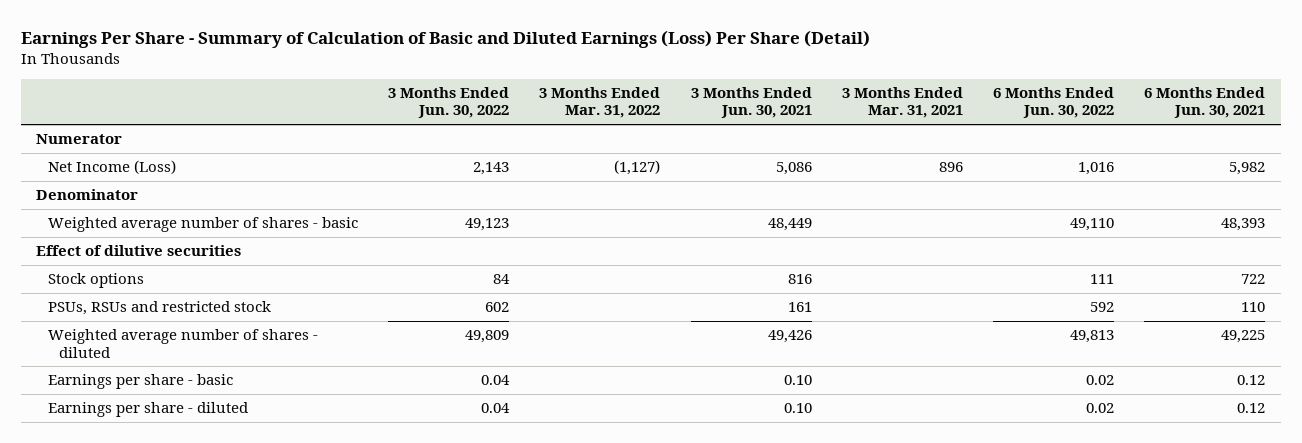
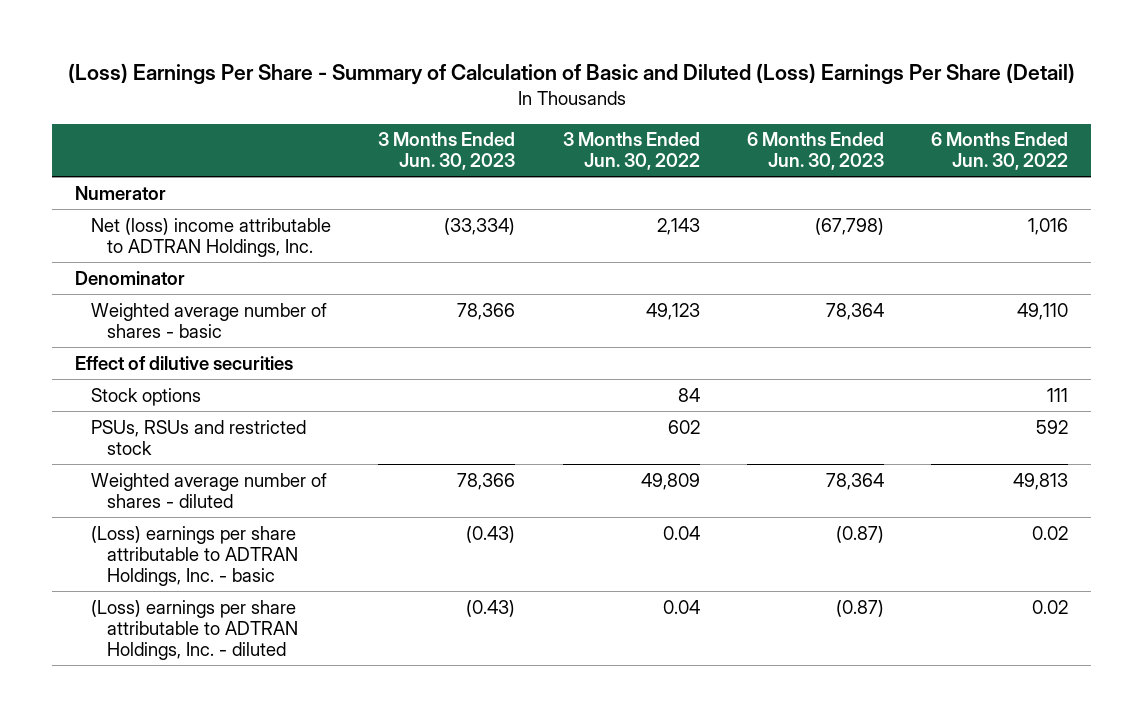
- Earnings Per Share - Summary of Calculation of Basic and Diluted Earnings (Loss) Per Share (Detail)
+ (Loss) Earnings Per Share - Summary of Calculation of Basic and Diluted (Loss) Earnings Per Share (Detail)
- | 3 Months Ended Jun. 30, 2022 | 3 Months Ended Mar. 31, 2022 | 3 Months Ended Jun. 30, 2021 | 3 Months Ended Mar. 31, 2021 | 6 Months Ended Jun. 30, 2022 | 6 Months Ended Jun. 30, 2021
+ | 3 Months Ended Jun. 30, 2023 | 3 Months Ended Jun. 30, 2022 | 6 Months Ended Jun. 30, 2023 | 6 Months Ended Jun. 30, 2022
- Net Income (Loss) | 2,143 | (1,127) | 5,086 | 896 | 1,016 | 5,982
+ Net (loss) income attributable to ADTRAN Holdings, Inc. | (33,334) | 2,143 | (67,798) | 1,016
- Earnings per share - basic | 0.04 | | 0.10 | | 0.02 | 0.12
- Earnings per share - diluted | 0.04 | | 0.10 | | 0.02 | 0.12
+ (Loss) earnings per share attributable to ADTRAN Holdings, Inc. - basic | (0.43) | 0.04 | (0.87) | 0.02
+ (Loss) earnings per share attributable to ADTRAN Holdings, Inc. - diluted | (0.43) | 0.04 | (0.87) | 0.02

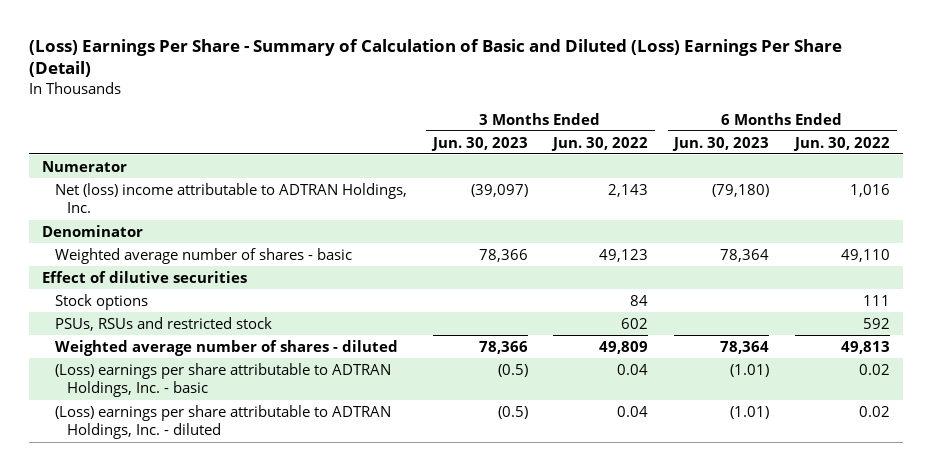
- Net (loss) income attributable to ADTRAN Holdings, Inc. | (33,334) | 2,143 | (67,798) | 1,016
+ Net (loss) income attributable to ADTRAN Holdings, Inc. | (39,097) | 2,143 | (79,180) | 1,016
- (Loss) earnings per share attributable to ADTRAN Holdings, Inc. - basic | (0.43) | 0.04 | (0.87) | 0.02
- (Loss) earnings per share attributable to ADTRAN Holdings, Inc. - diluted | (0.43) | 0.04 | (0.87) | 0.02
+ (Loss) earnings per share attributable to ADTRAN Holdings, Inc. - basic | (0.5) | 0.04 | (1.01) | 0.02
+ (Loss) earnings per share attributable to ADTRAN Holdings, Inc. - diluted | (0.5) | 0.04 | (1.01) | 0.02

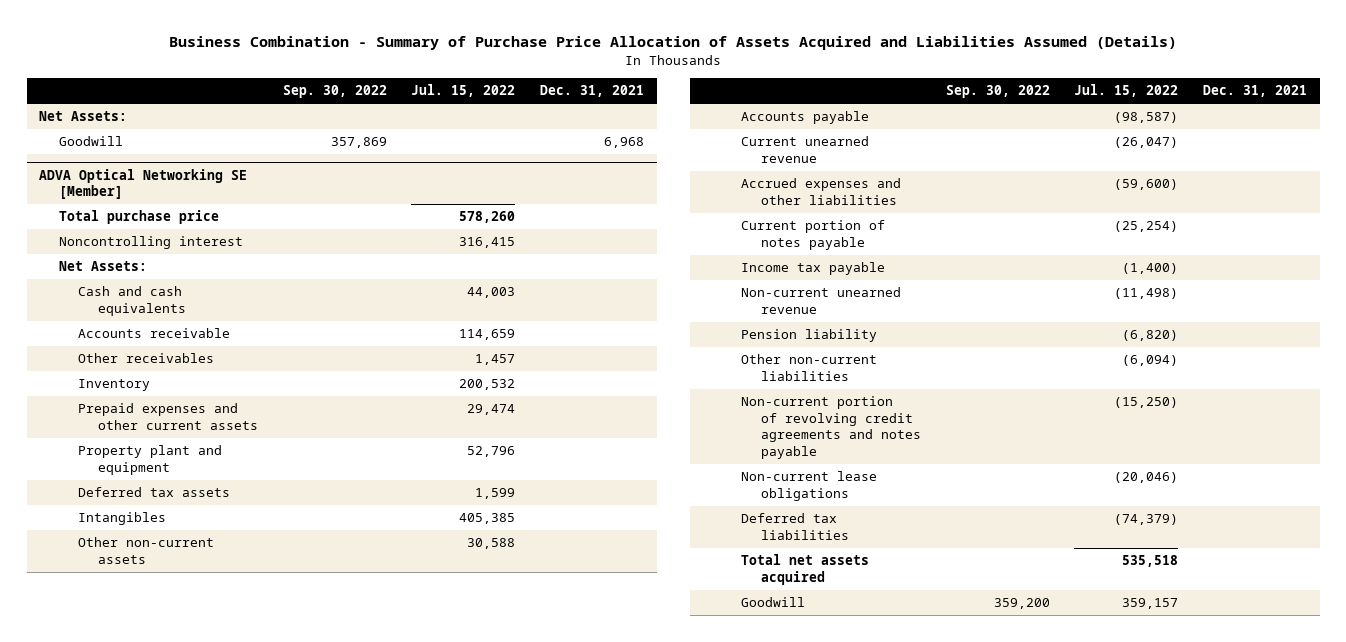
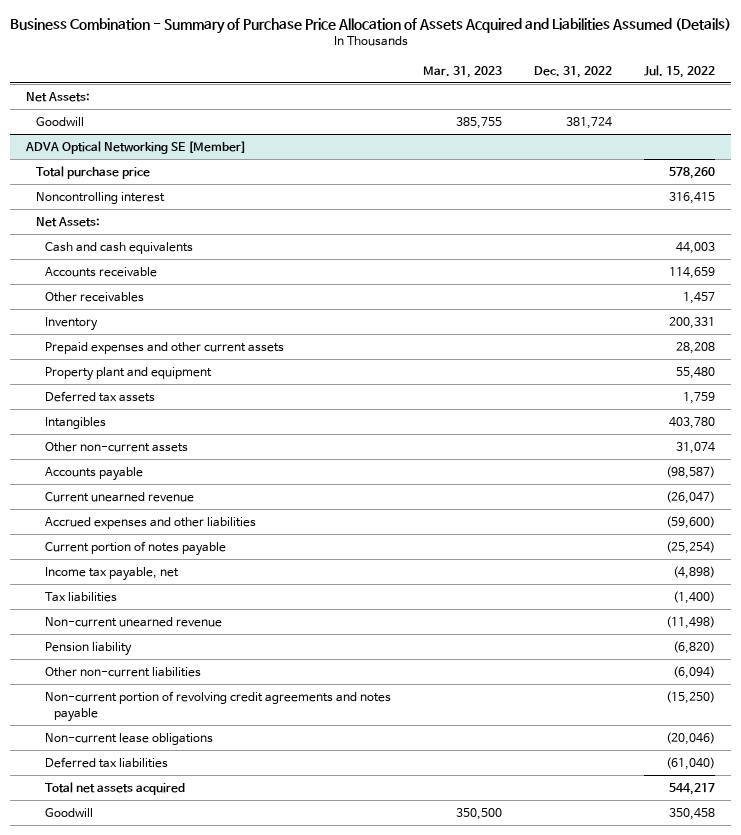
- | Sep. 30, 2022 | Jul. 15, 2022 | Dec. 31, 2021
+ | Mar. 31, 2023 | Dec. 31, 2022 | Jul. 15, 2022
@ ADVA Optical Networking SE [Member]
- Inventory | | 200,532 |
- Prepaid expenses and other current assets | | 29,474 |
- Property plant and equipment | | 52,796 |
- Deferred tax assets | | 1,599 |
- Intangibles | | 405,385 |
- Other non-current assets | | 30,588 |
+ Inventory | | | 200,331
+ Prepaid expenses and other current assets | | | 28,208
+ Property plant and equipment | | | 55,480
+ Deferred tax assets | | | 1,759
+ Intangibles | | | 403,780
+ Other non-current assets | | | 31,074
- Income tax payable | | (1,400) |
+ Income tax payable, net | | | (4,898)
+ Tax liabilities | | | (1,400)
- Deferred tax liabilities | | (74,379) |
- Total net assets acquired | | 535,518 |
- Goodwill | 359,200 | 359,157 |
+ Deferred tax liabilities | | | (61,040)
+ Total net assets acquired | | | 544,217
+ Goodwill | 350,500 | | 350,458

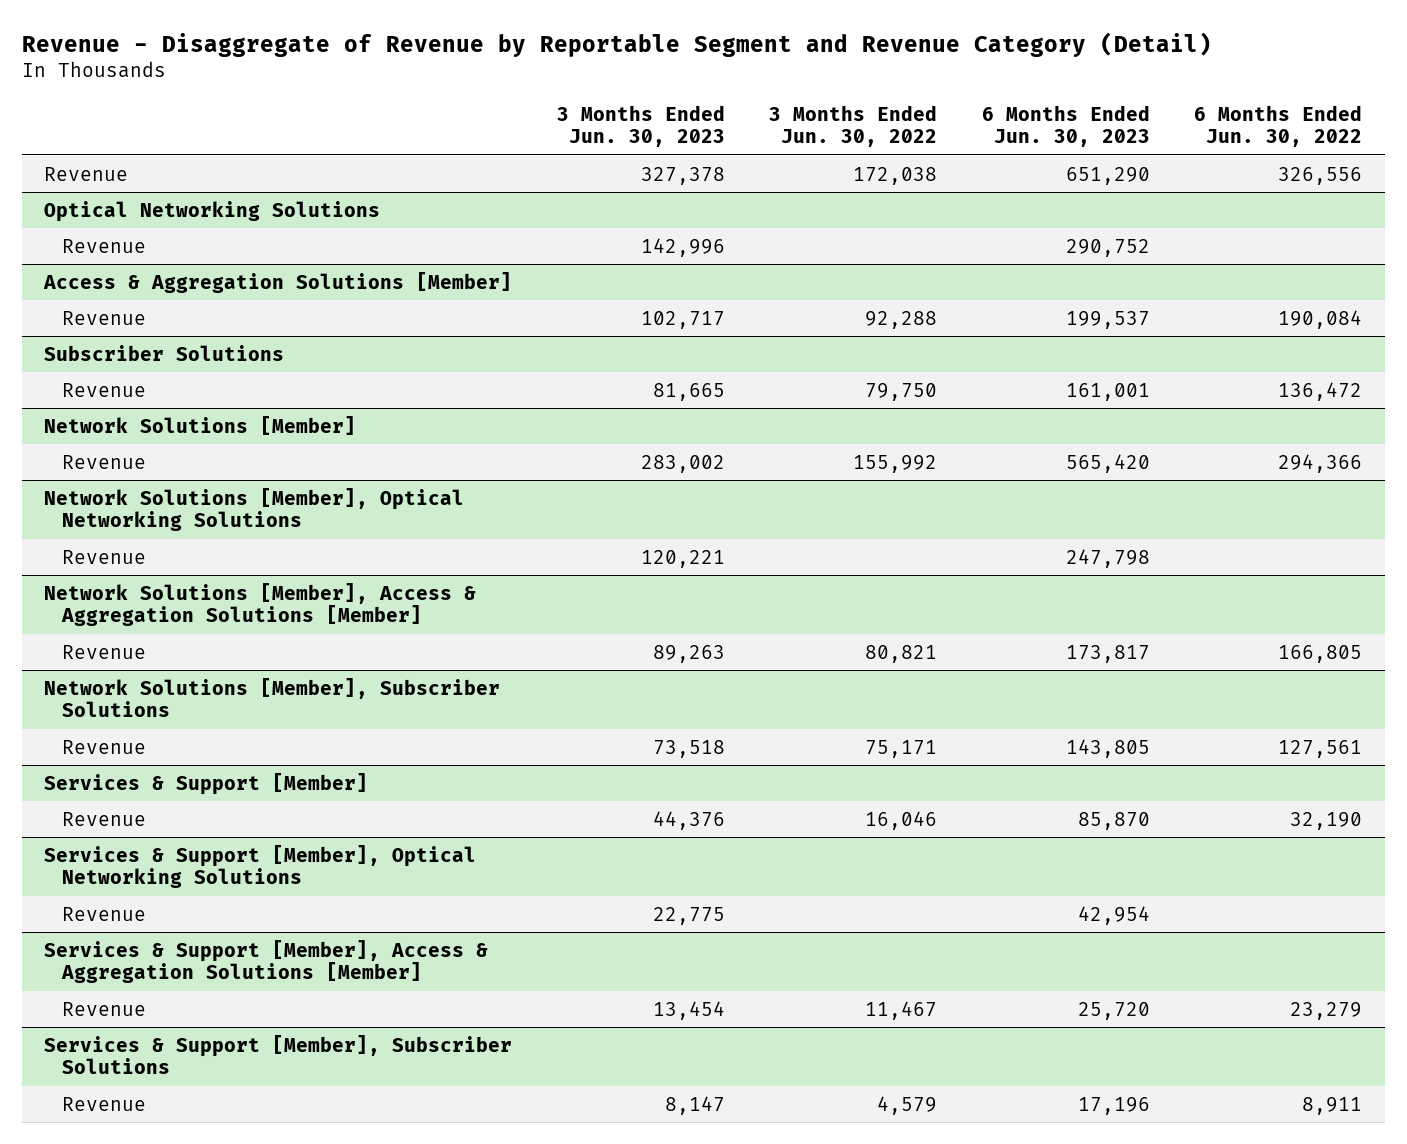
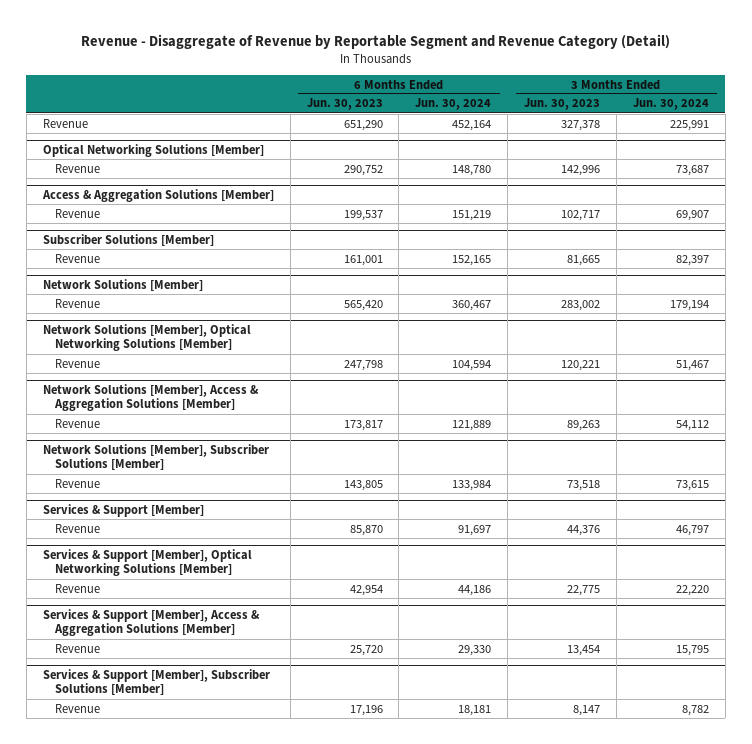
- | 3 Months Ended Jun. 30, 2023 | 3 Months Ended Jun. 30, 2022 | 6 Months Ended Jun. 30, 2023 | 6 Months Ended Jun. 30, 2022
+ | 6 Months Ended Jun. 30, 2023 | 6 Months Ended Jun. 30, 2024 | 3 Months Ended Jun. 30, 2023 | 3 Months Ended Jun. 30, 2024
- Optical Networking Solutions
+ Optical Networking Solutions [Member]
- Subscriber Solutions
+ Subscriber Solutions [Member]
- Network Solutions [Member], Optical Networking Solutions
+ Network Solutions [Member], Optical Networking Solutions [Member]
- Network Solutions [Member], Subscriber Solutions
+ Network Solutions [Member], Subscriber Solutions [Member]
- Services & Support [Member], Optical Networking Solutions
+ Services & Support [Member], Optical Networking Solutions [Member]
- Services & Support [Member], Subscriber Solutions
+ Services & Support [Member], Subscriber Solutions [Member]

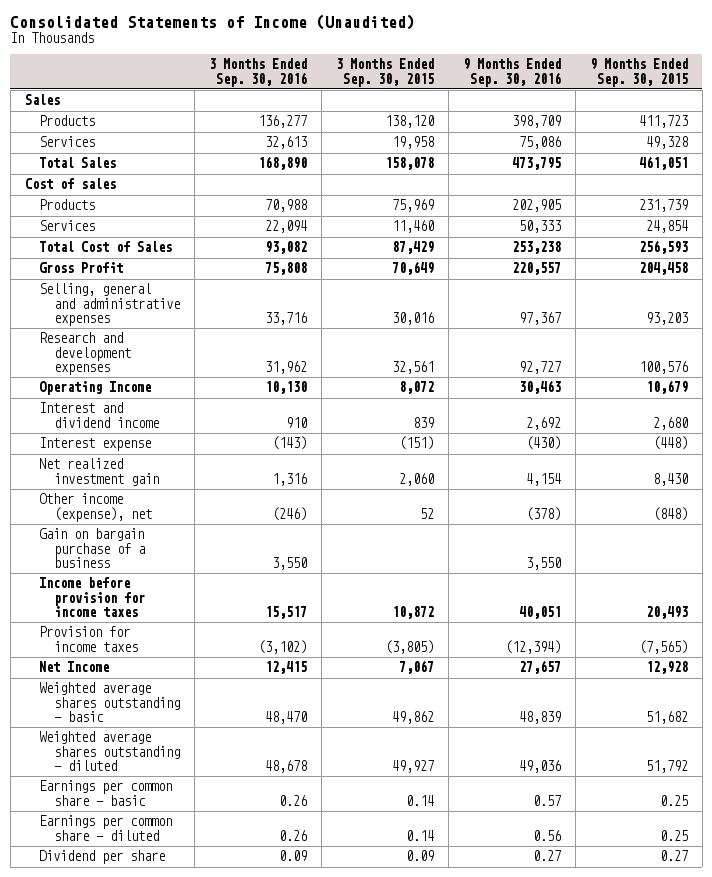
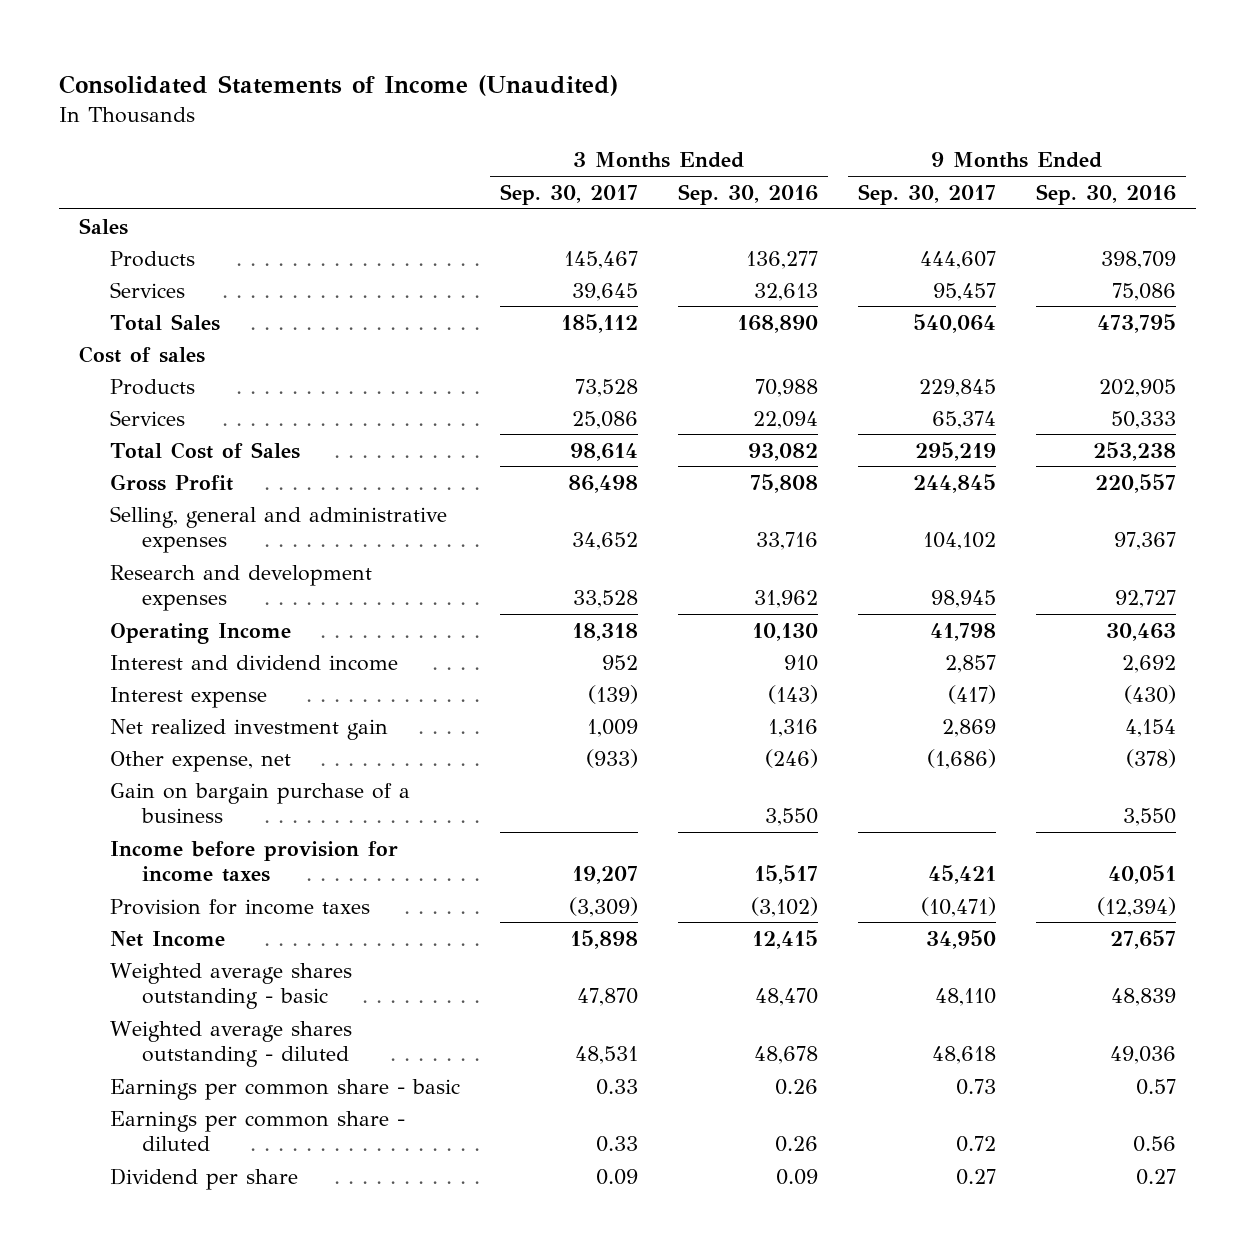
- | 3 Months Ended Sep. 30, 2016 | 3 Months Ended Sep. 30, 2015 | 9 Months Ended Sep. 30, 2016 | 9 Months Ended Sep. 30, 2015
+ | 3 Months Ended Sep. 30, 2017 | 3 Months Ended Sep. 30, 2016 | 9 Months Ended Sep. 30, 2017 | 9 Months Ended Sep. 30, 2016
- Other income (expense), net | (246) | 52 | (378) | (848)
+ Other expense, net | (933) | (246) | (1,686) | (378)

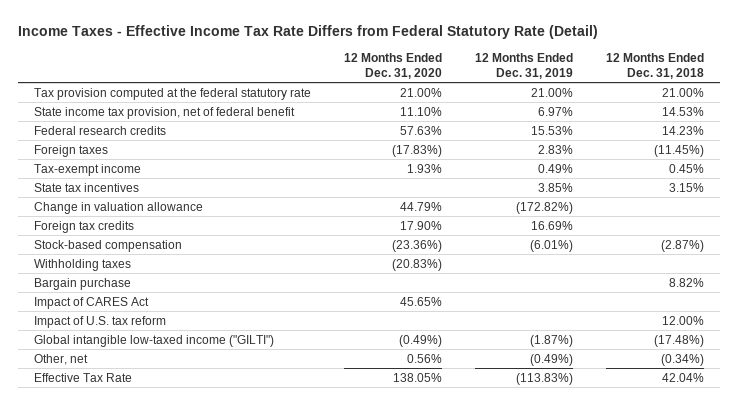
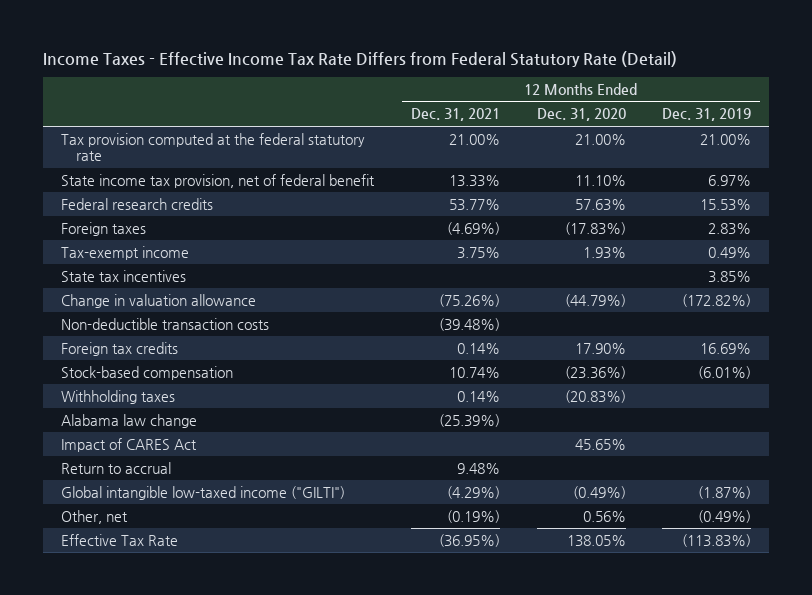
- | 12 Months Ended Dec. 31, 2020 | 12 Months Ended Dec. 31, 2019 | 12 Months Ended Dec. 31, 2018
+ | 12 Months Ended Dec. 31, 2021 | 12 Months Ended Dec. 31, 2020 | 12 Months Ended Dec. 31, 2019
- Change in valuation allowance | 44.79% | (172.82%) |
+ Change in valuation allowance | (75.26%) | (44.79%) | (172.82%)
+ Non-deductible transaction costs | (39.48%) | |
- Bargain purchase | | | 8.82%
+ Alabama law change | (25.39%) | |
- Impact of U.S. tax reform | | | 12.00%
+ Return to accrual | 9.48% | |

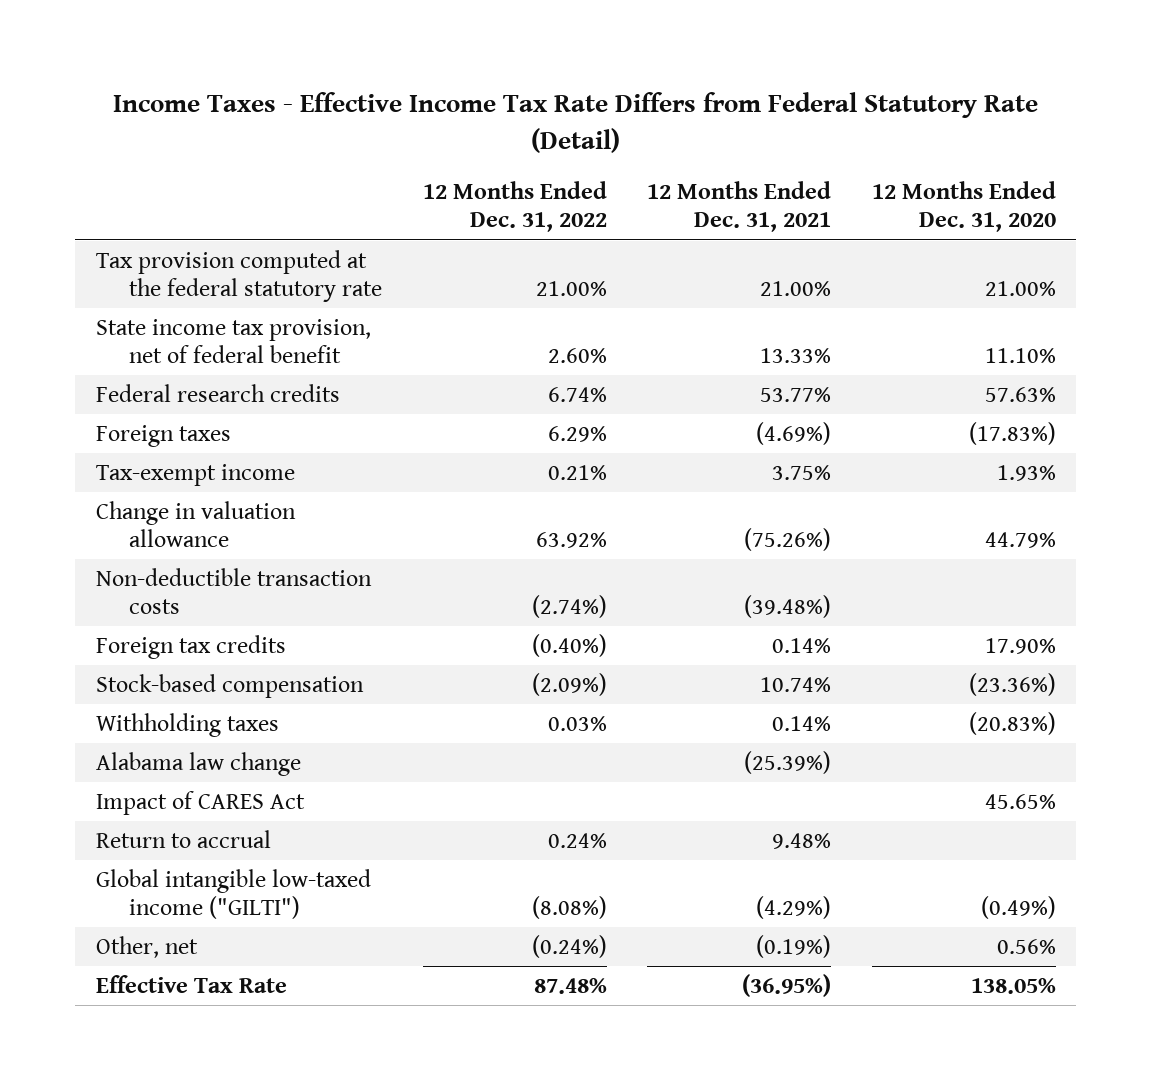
- | 12 Months Ended Dec. 31, 2021 | 12 Months Ended Dec. 31, 2020 | 12 Months Ended Dec. 31, 2019
+ | 12 Months Ended Dec. 31, 2022 | 12 Months Ended Dec. 31, 2021 | 12 Months Ended Dec. 31, 2020
- State tax incentives | | | 3.85%
- Change in valuation allowance | (75.26%) | (44.79%) | (172.82%)
+ Change in valuation allowance | 63.92% | (75.26%) | 44.79%

